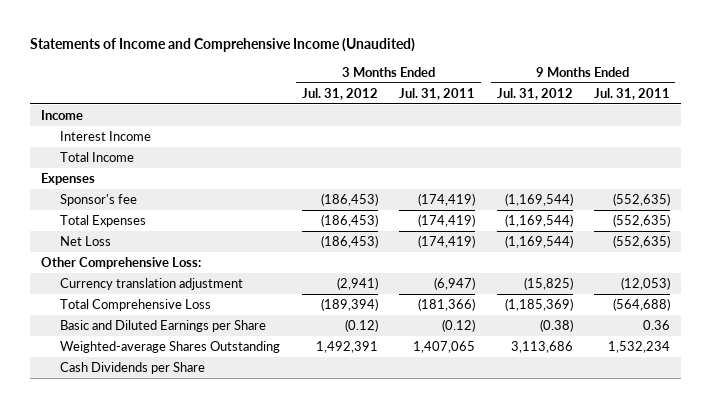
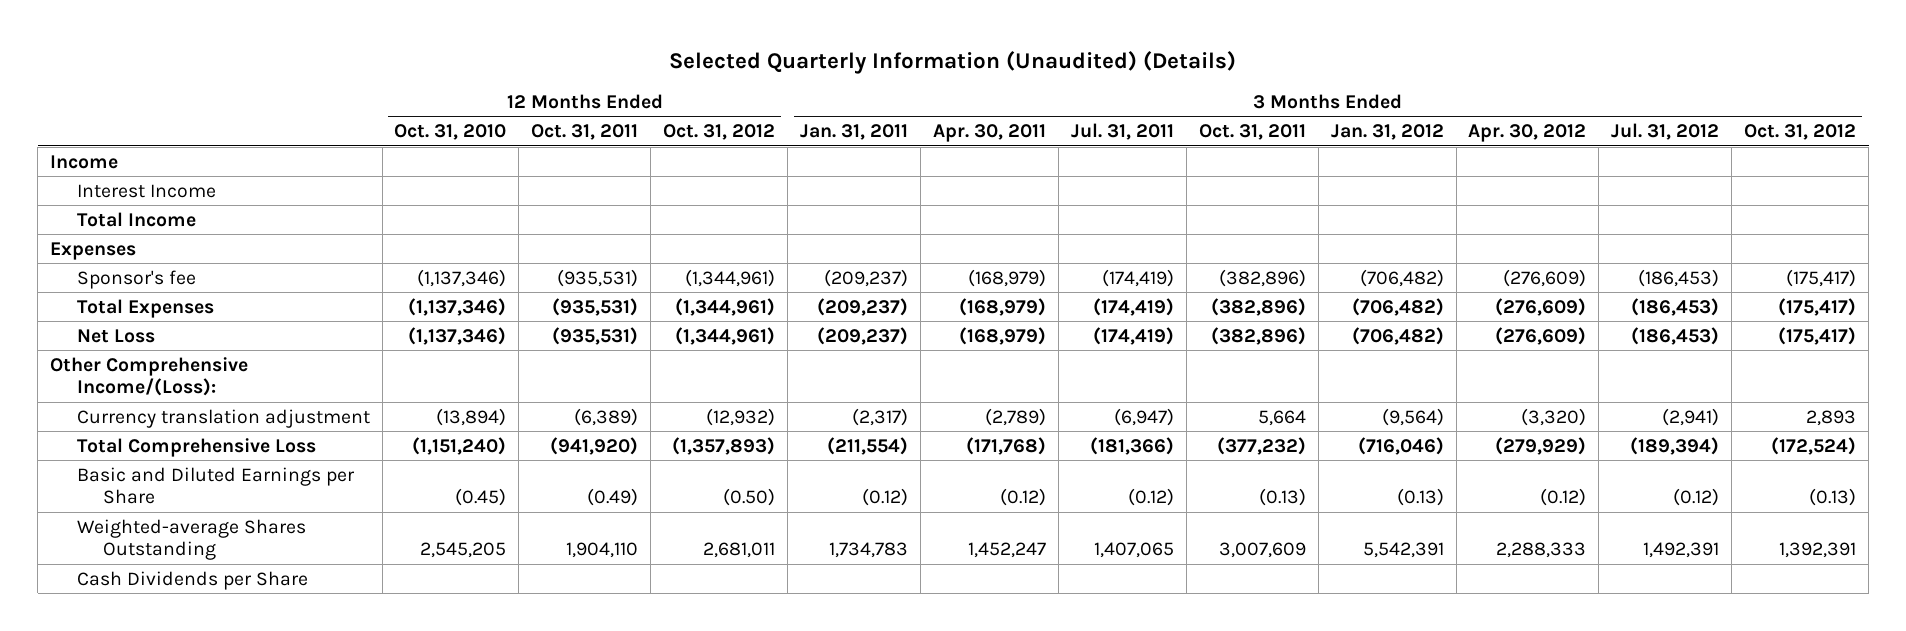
- Statements of Income and Comprehensive Income (Unaudited)
+ Selected Quarterly Information (Unaudited) (Details)
- | 3 Months Ended Jul. 31, 2012 | 3 Months Ended Jul. 31, 2011 | 9 Months Ended Jul. 31, 2012 | 9 Months Ended Jul. 31, 2011
+ | 12 Months Ended Oct. 31, 2010 | 12 Months Ended Oct. 31, 2011 | 12 Months Ended Oct. 31, 2012 | 3 Months Ended Jan. 31, 2011 | 3 Months Ended Apr. 30, 2011 | 3 Months Ended Jul. 31, 2011 | 3 Months Ended Oct. 31, 2011 | 3 Months Ended Jan. 31, 2012 | 3 Months Ended Apr. 30, 2012 | 3 Months Ended Jul. 31, 2012 | 3 Months Ended Oct. 31, 2012
- Other Comprehensive Loss:
+ Other Comprehensive Income/(Loss):

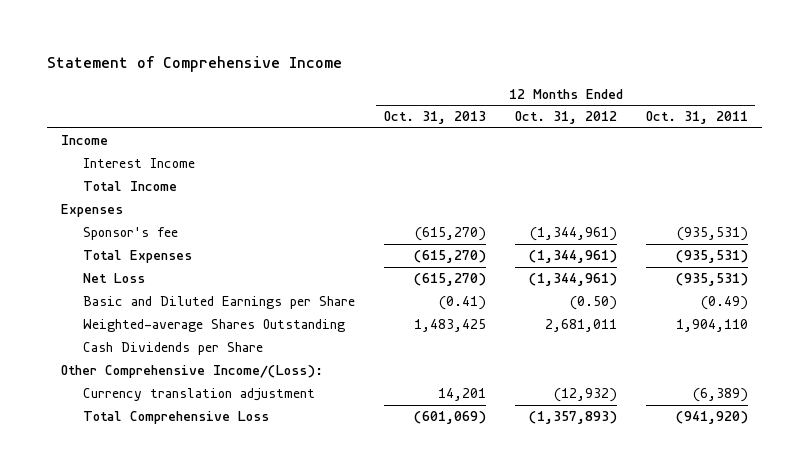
- Selected Quarterly Information (Unaudited) (Details)
+ Statement of Comprehensive Income
- | 12 Months Ended Oct. 31, 2010 | 12 Months Ended Oct. 31, 2011 | 12 Months Ended Oct. 31, 2012 | 3 Months Ended Jan. 31, 2011 | 3 Months Ended Apr. 30, 2011 | 3 Months Ended Jul. 31, 2011 | 3 Months Ended Oct. 31, 2011 | 3 Months Ended Jan. 31, 2012 | 3 Months Ended Apr. 30, 2012 | 3 Months Ended Jul. 31, 2012 | 3 Months Ended Oct. 31, 2012
+ | 12 Months Ended Oct. 31, 2013 | 12 Months Ended Oct. 31, 2012 | 12 Months Ended Oct. 31, 2011
moved down: Other Comprehensive Income/(Loss):
moved down: Currency translation adjustment | 14,201 | (12,932) | (6,389)
moved down: Total Comprehensive Loss | (601,069) | (1,357,893) | (941,920)

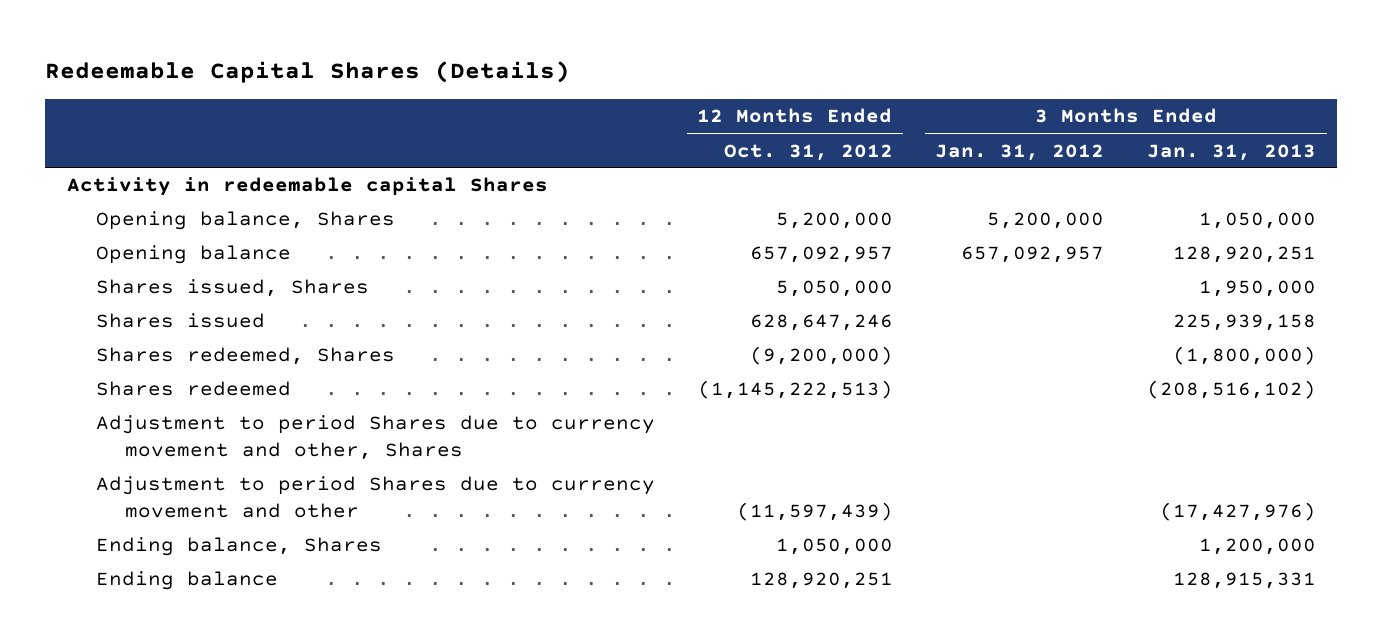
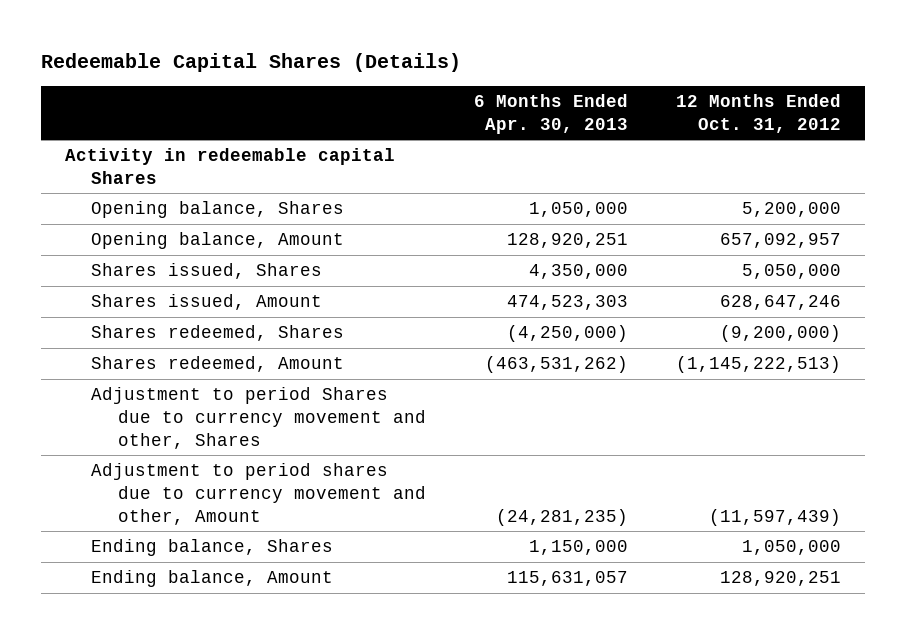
- | 12 Months Ended Oct. 31, 2012 | 3 Months Ended Jan. 31, 2012 | 3 Months Ended Jan. 31, 2013
+ | 6 Months Ended Apr. 30, 2013 | 12 Months Ended Oct. 31, 2012
- Opening balance | 657,092,957 | 657,092,957 | 128,920,251
+ Opening balance, Amount | 128,920,251 | 657,092,957
- Shares issued | 628,647,246 | | 225,939,158
+ Shares issued, Amount | 474,523,303 | 628,647,246
- Shares redeemed | (1,145,222,513) | | (208,516,102)
+ Shares redeemed, Amount | (463,531,262) | (1,145,222,513)
- Adjustment to period Shares due to currency movement and other | (11,597,439) | | (17,427,976)
+ Adjustment to period shares due to currency movement and other, Amount | (24,281,235) | (11,597,439)
- Ending balance | 128,920,251 | | 128,915,331
+ Ending balance, Amount | 115,631,057 | 128,920,251

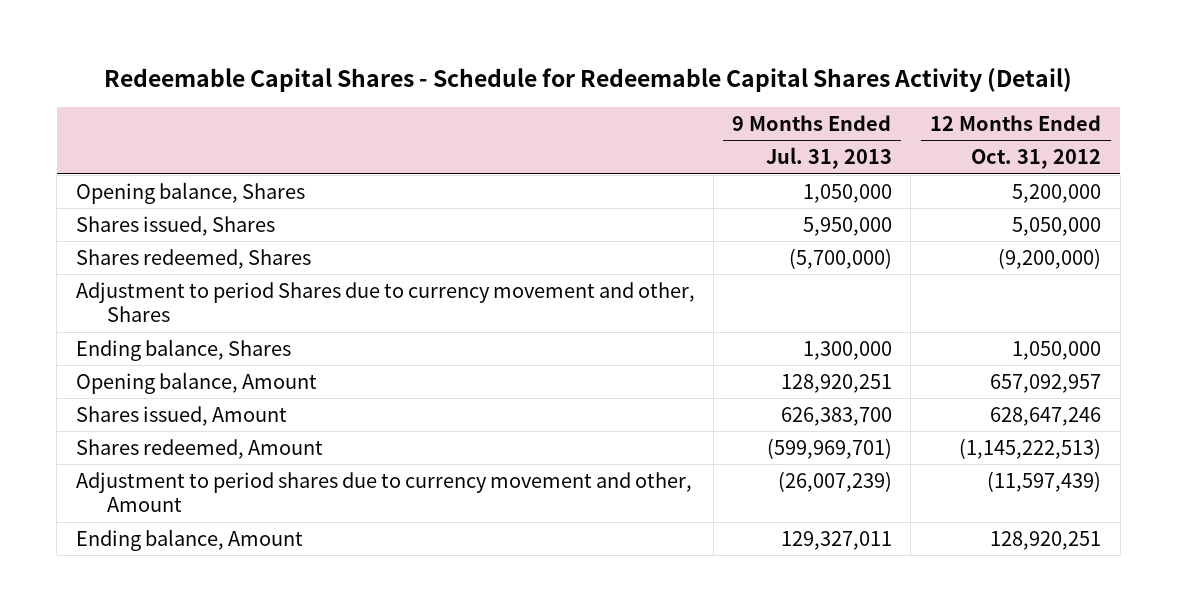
- Redeemable Capital Shares (Details)
+ Redeemable Capital Shares - Schedule for Redeemable Capital Shares Activity (Detail)
- | 6 Months Ended Apr. 30, 2013 | 12 Months Ended Oct. 31, 2012
+ | 9 Months Ended Jul. 31, 2013 | 12 Months Ended Oct. 31, 2012
- Activity in redeemable capital Shares
moved down: Opening balance, Amount | 128,920,251 | 657,092,957
moved down: Shares issued, Amount | 626,383,700 | 628,647,246
moved down: Shares redeemed, Amount | (599,969,701) | (1,145,222,513)
moved down: Adjustment to period shares due to currency movement and other, Amount | (26,007,239) | (11,597,439)

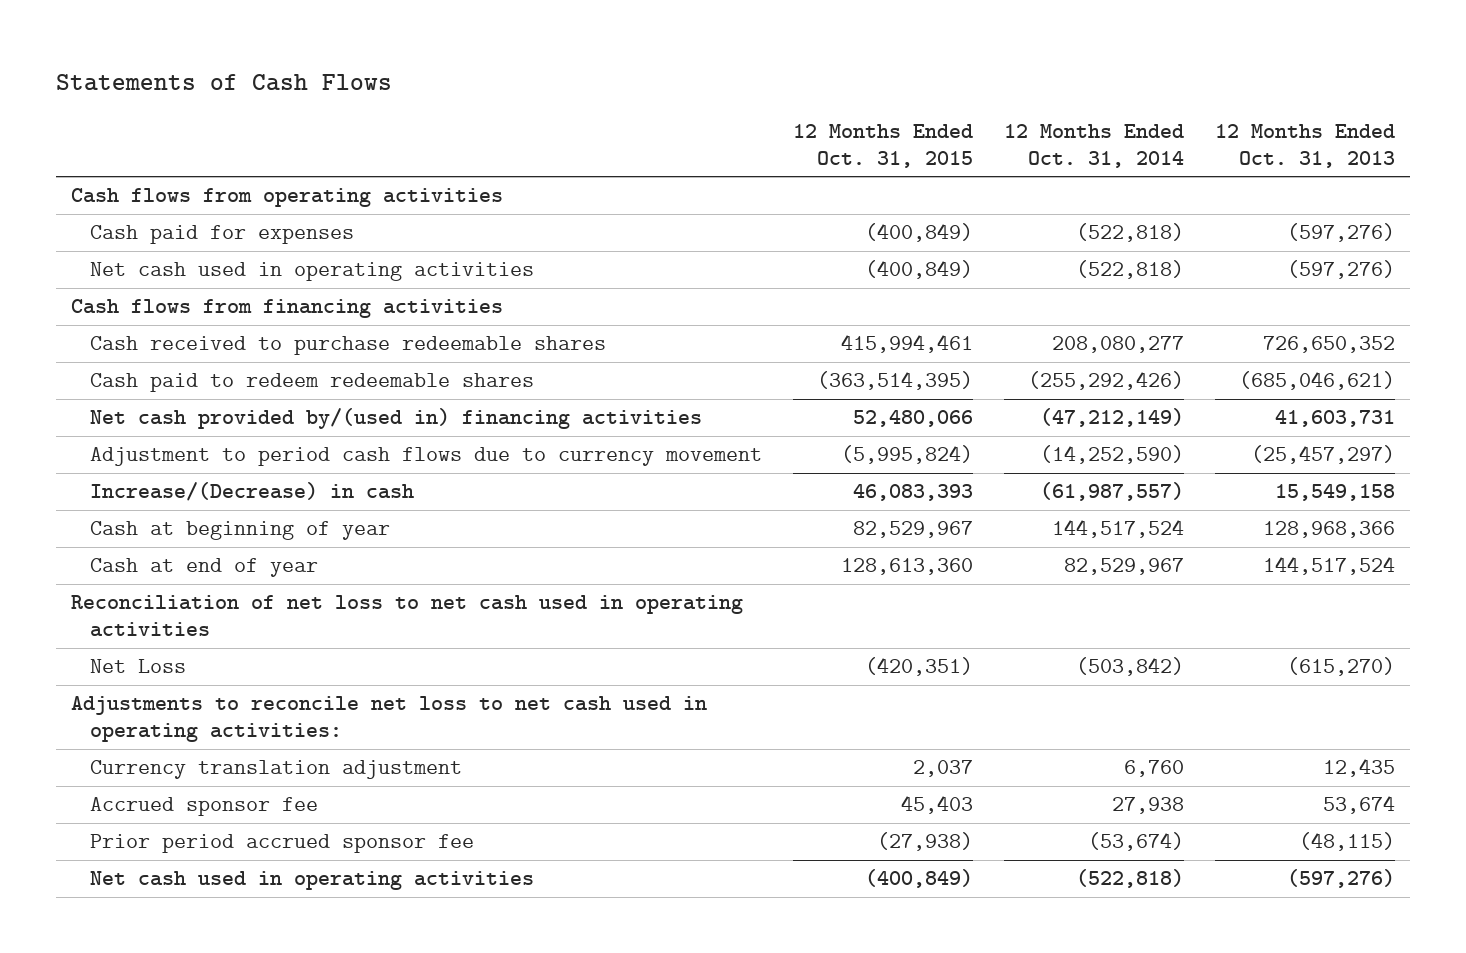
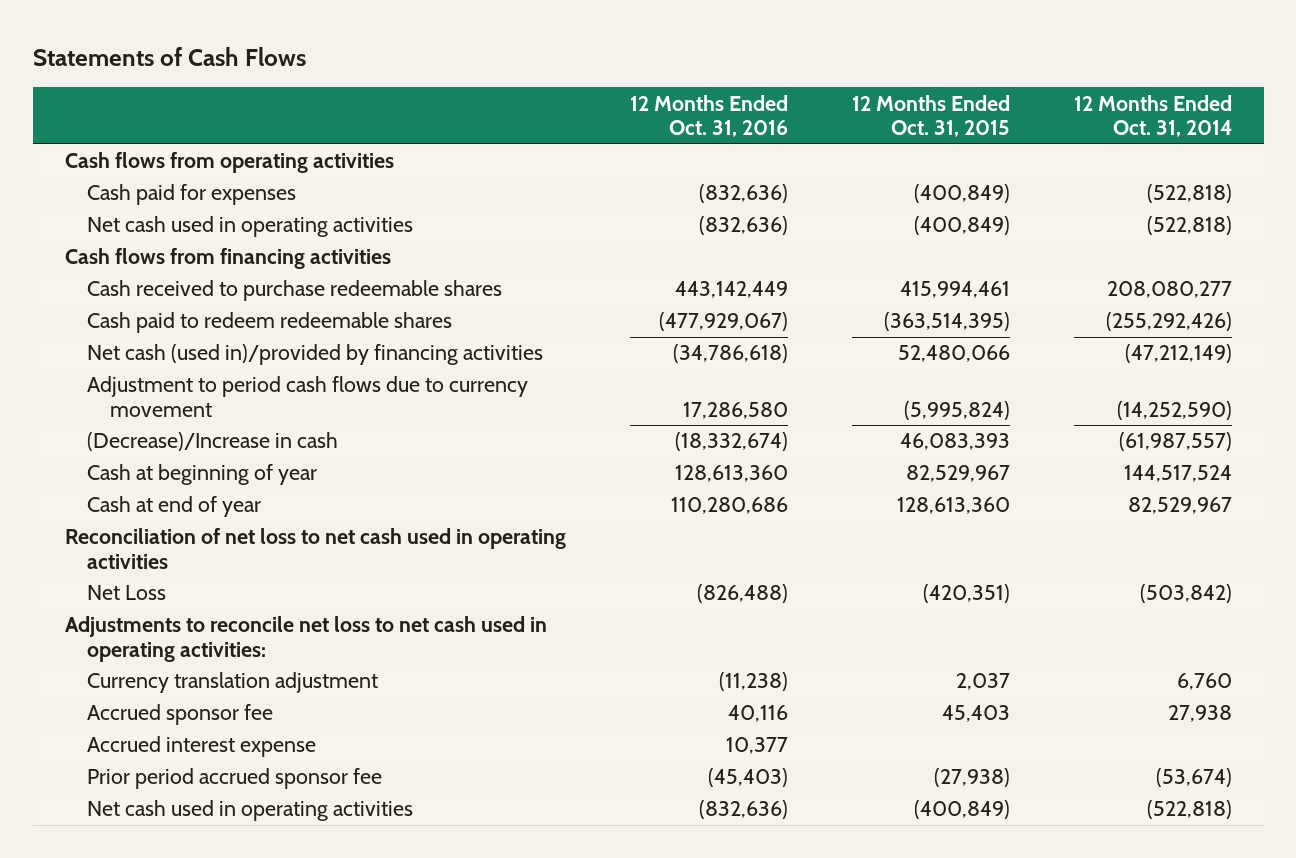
- | 12 Months Ended Oct. 31, 2015 | 12 Months Ended Oct. 31, 2014 | 12 Months Ended Oct. 31, 2013
+ | 12 Months Ended Oct. 31, 2016 | 12 Months Ended Oct. 31, 2015 | 12 Months Ended Oct. 31, 2014
- Net cash provided by/(used in) financing activities | 52,480,066 | (47,212,149) | 41,603,731
+ Net cash (used in)/provided by financing activities | (34,786,618) | 52,480,066 | (47,212,149)
- Increase/(Decrease) in cash | 46,083,393 | (61,987,557) | 15,549,158
+ (Decrease)/Increase in cash | (18,332,674) | 46,083,393 | (61,987,557)
+ Accrued interest expense | 10,377 | |

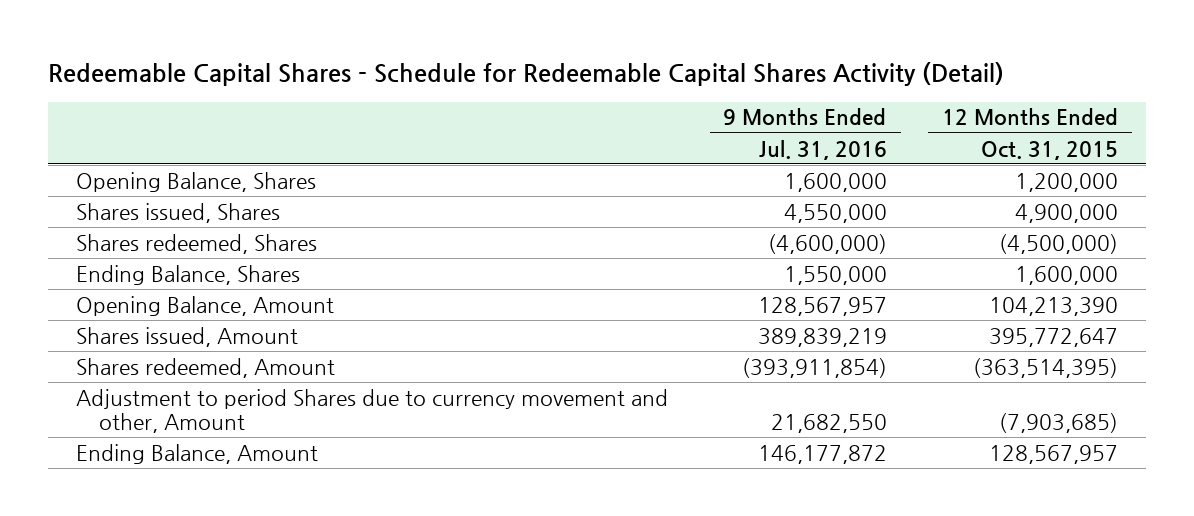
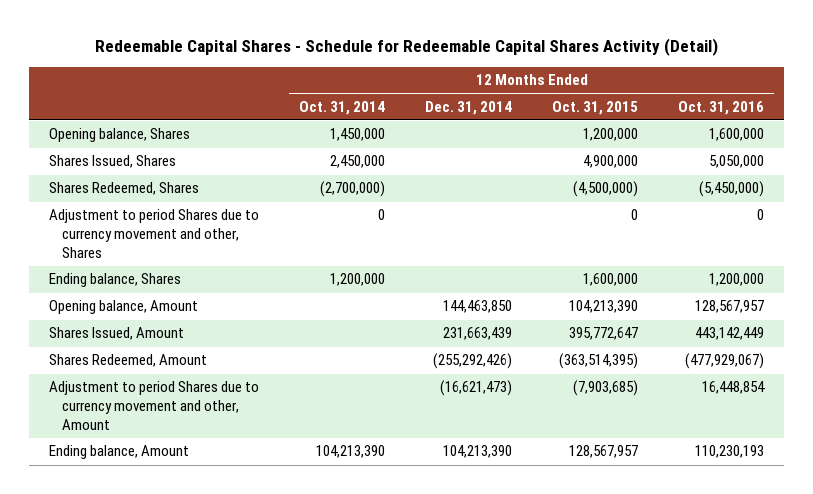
- | 9 Months Ended Jul. 31, 2016 | 12 Months Ended Oct. 31, 2015
+ | 12 Months Ended Oct. 31, 2014 | 12 Months Ended Dec. 31, 2014 | 12 Months Ended Oct. 31, 2015 | 12 Months Ended Oct. 31, 2016
- Opening Balance, Shares | 1,600,000 | 1,200,000
- Shares issued, Shares | 4,550,000 | 4,900,000
- Shares redeemed, Shares | (4,600,000) | (4,500,000)
- Ending Balance, Shares | 1,550,000 | 1,600,000
- Opening Balance, Amount | 128,567,957 | 104,213,390
- Shares issued, Amount | 389,839,219 | 395,772,647
- Shares redeemed, Amount | (393,911,854) | (363,514,395)
+ Opening balance, Shares | 1,450,000 | | 1,200,000 | 1,600,000
+ Shares Issued, Shares | 2,450,000 | | 4,900,000 | 5,050,000
+ Shares Redeemed, Shares | (2,700,000) | | (4,500,000) | (5,450,000)
+ Adjustment to period Shares due to currency movement and other, Shares | 0 | | 0 | 0
+ Ending balance, Shares | 1,200,000 | | 1,600,000 | 1,200,000
+ Opening balance, Amount | | 144,463,850 | 104,213,390 | 128,567,957
+ Shares Issued, Amount | | 231,663,439 | 395,772,647 | 443,142,449
+ Shares Redeemed, Amount | | (255,292,426) | (363,514,395) | (477,929,067)
- Ending Balance, Amount | 146,177,872 | 128,567,957
+ Ending balance, Amount | 104,213,390 | 104,213,390 | 128,567,957 | 110,230,193

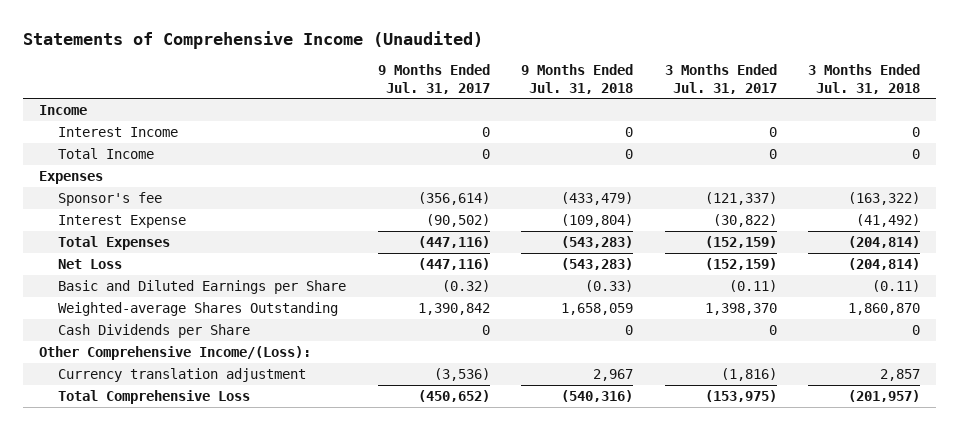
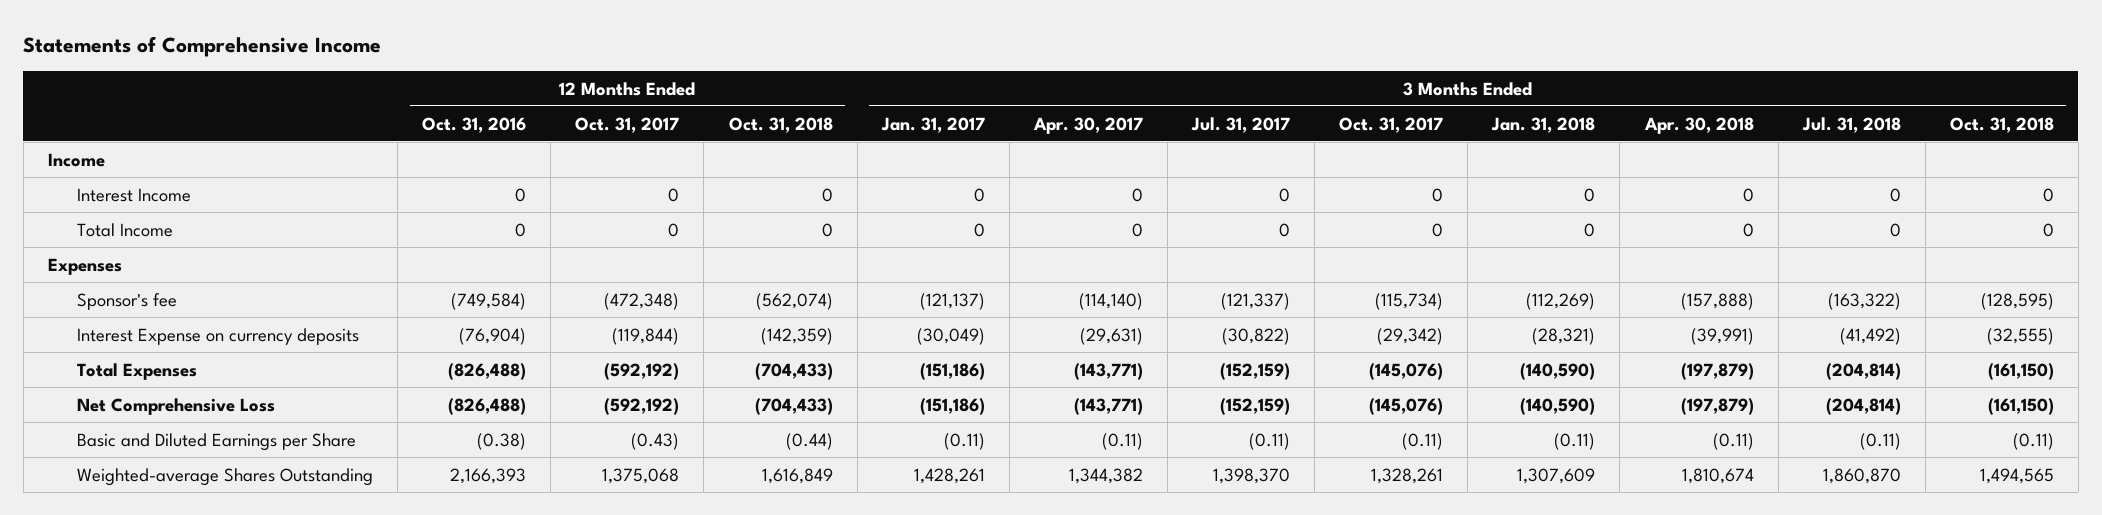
- Statements of Comprehensive Income (Unaudited)
+ Statements of Comprehensive Income
- | 9 Months Ended Jul. 31, 2017 | 9 Months Ended Jul. 31, 2018 | 3 Months Ended Jul. 31, 2017 | 3 Months Ended Jul. 31, 2018
+ | 12 Months Ended Oct. 31, 2016 | 12 Months Ended Oct. 31, 2017 | 12 Months Ended Oct. 31, 2018 | 3 Months Ended Jan. 31, 2017 | 3 Months Ended Apr. 30, 2017 | 3 Months Ended Jul. 31, 2017 | 3 Months Ended Oct. 31, 2017 | 3 Months Ended Jan. 31, 2018 | 3 Months Ended Apr. 30, 2018 | 3 Months Ended Jul. 31, 2018 | 3 Months Ended Oct. 31, 2018
- Interest Expense | (90,502) | (109,804) | (30,822) | (41,492)
+ Interest Expense on currency deposits | (76,904) | (119,844) | (142,359) | (30,049) | (29,631) | (30,822) | (29,342) | (28,321) | (39,991) | (41,492) | (32,555)
- Net Loss | (447,116) | (543,283) | (152,159) | (204,814)
+ Net Comprehensive Loss | (826,488) | (592,192) | (704,433) | (151,186) | (143,771) | (152,159) | (145,076) | (140,590) | (197,879) | (204,814) | (161,150)
- Cash Dividends per Share | 0 | 0 | 0 | 0
- Other Comprehensive Income/(Loss):
- Currency translation adjustment | (3,536) | 2,967 | (1,816) | 2,857
- Total Comprehensive Loss | (450,652) | (540,316) | (153,975) | (201,957)

